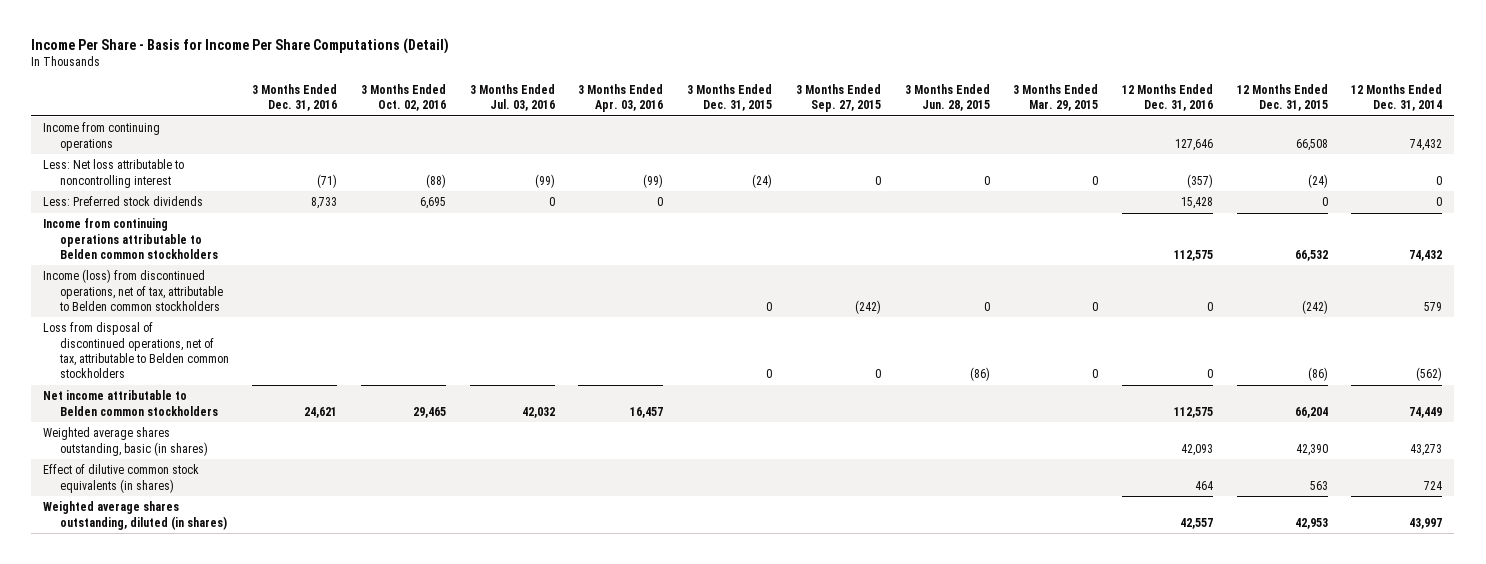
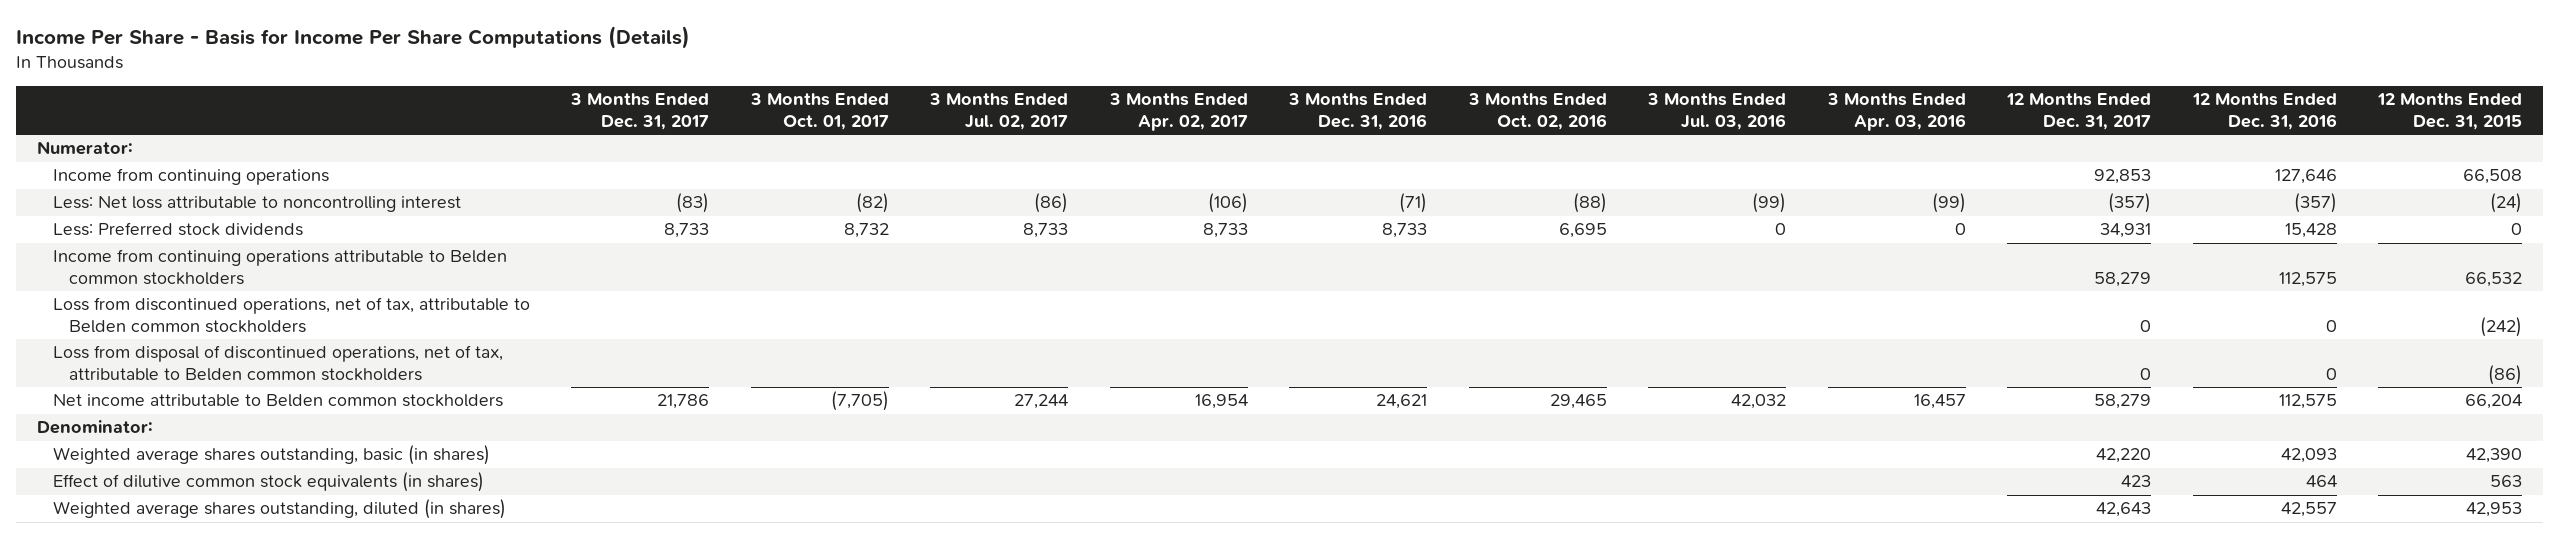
- Income Per Share - Basis for Income Per Share Computations (Detail)
+ Income Per Share - Basis for Income Per Share Computations (Details)
- | 3 Months Ended Dec. 31, 2016 | 3 Months Ended Oct. 02, 2016 | 3 Months Ended Jul. 03, 2016 | 3 Months Ended Apr. 03, 2016 | 3 Months Ended Dec. 31, 2015 | 3 Months Ended Sep. 27, 2015 | 3 Months Ended Jun. 28, 2015 | 3 Months Ended Mar. 29, 2015 | 12 Months Ended Dec. 31, 2016 | 12 Months Ended Dec. 31, 2015 | 12 Months Ended Dec. 31, 2014
+ | 3 Months Ended Dec. 31, 2017 | 3 Months Ended Oct. 01, 2017 | 3 Months Ended Jul. 02, 2017 | 3 Months Ended Apr. 02, 2017 | 3 Months Ended Dec. 31, 2016 | 3 Months Ended Oct. 02, 2016 | 3 Months Ended Jul. 03, 2016 | 3 Months Ended Apr. 03, 2016 | 12 Months Ended Dec. 31, 2017 | 12 Months Ended Dec. 31, 2016 | 12 Months Ended Dec. 31, 2015
+ Numerator:
- Income (loss) from discontinued operations, net of tax, attributable to Belden common stockholders | | | | | 0 | (242) | 0 | 0 | 0 | (242) | 579
+ Loss from discontinued operations, net of tax, attributable to Belden common stockholders | | | | | | | | | 0 | 0 | (242)
+ Denominator:

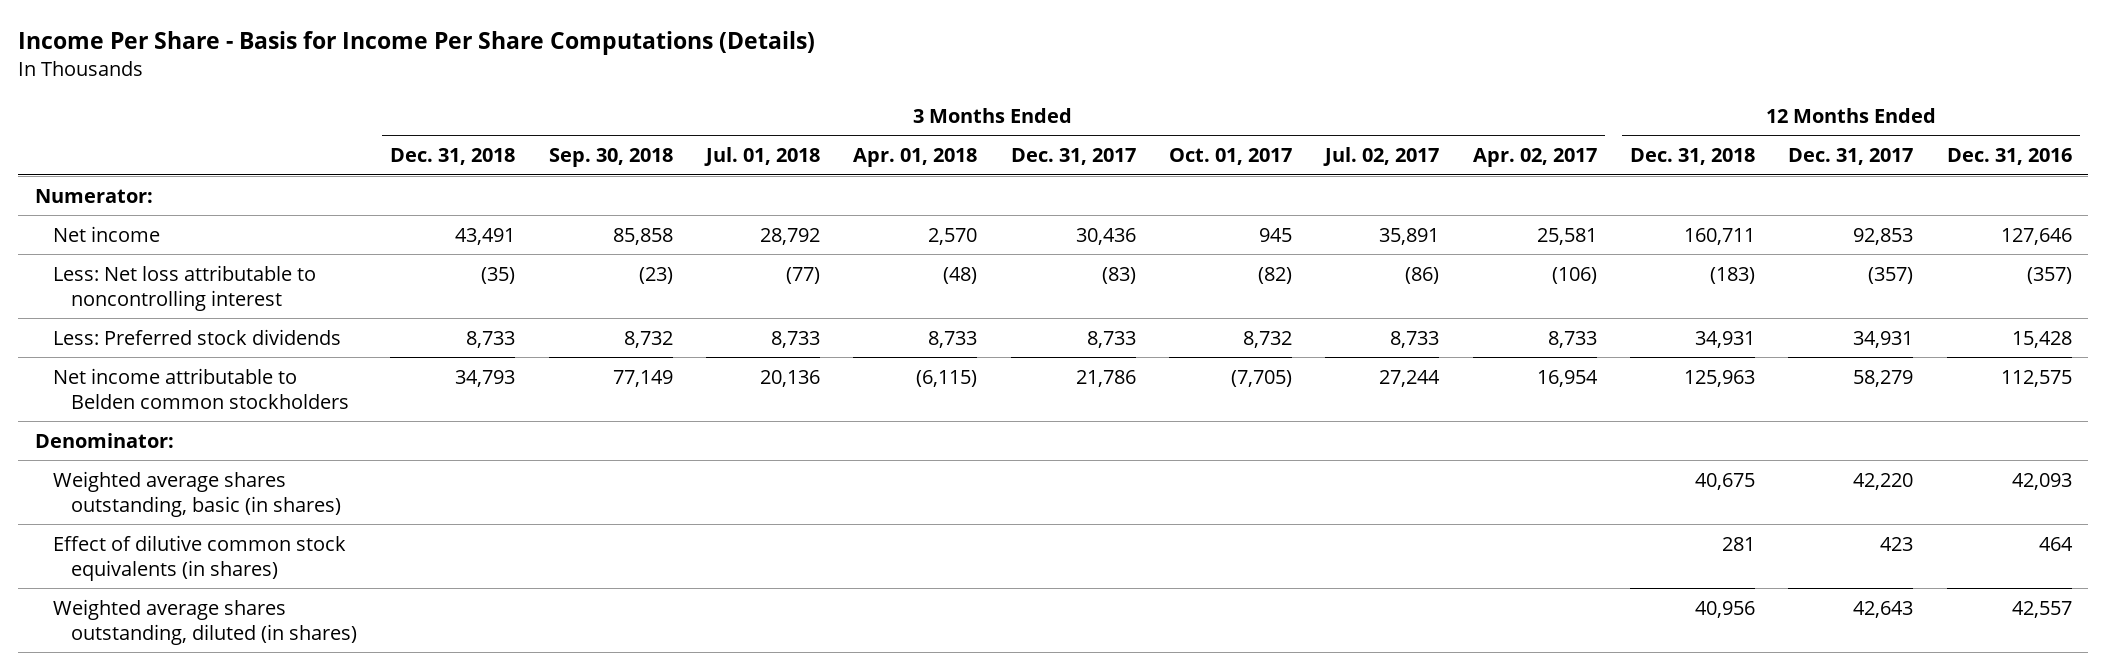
- | 3 Months Ended Dec. 31, 2017 | 3 Months Ended Oct. 01, 2017 | 3 Months Ended Jul. 02, 2017 | 3 Months Ended Apr. 02, 2017 | 3 Months Ended Dec. 31, 2016 | 3 Months Ended Oct. 02, 2016 | 3 Months Ended Jul. 03, 2016 | 3 Months Ended Apr. 03, 2016 | 12 Months Ended Dec. 31, 2017 | 12 Months Ended Dec. 31, 2016 | 12 Months Ended Dec. 31, 2015
+ | 3 Months Ended Dec. 31, 2018 | 3 Months Ended Sep. 30, 2018 | 3 Months Ended Jul. 01, 2018 | 3 Months Ended Apr. 01, 2018 | 3 Months Ended Dec. 31, 2017 | 3 Months Ended Oct. 01, 2017 | 3 Months Ended Jul. 02, 2017 | 3 Months Ended Apr. 02, 2017 | 12 Months Ended Dec. 31, 2018 | 12 Months Ended Dec. 31, 2017 | 12 Months Ended Dec. 31, 2016
- Income from continuing operations | | | | | | | | | 92,853 | 127,646 | 66,508
+ Net income | 43,491 | 85,858 | 28,792 | 2,570 | 30,436 | 945 | 35,891 | 25,581 | 160,711 | 92,853 | 127,646
- Income from continuing operations attributable to Belden common stockholders | | | | | | | | | 58,279 | 112,575 | 66,532
- Loss from discontinued operations, net of tax, attributable to Belden common stockholders | | | | | | | | | 0 | 0 | (242)
- Loss from disposal of discontinued operations, net of tax, attributable to Belden common stockholders | | | | | | | | | 0 | 0 | (86)

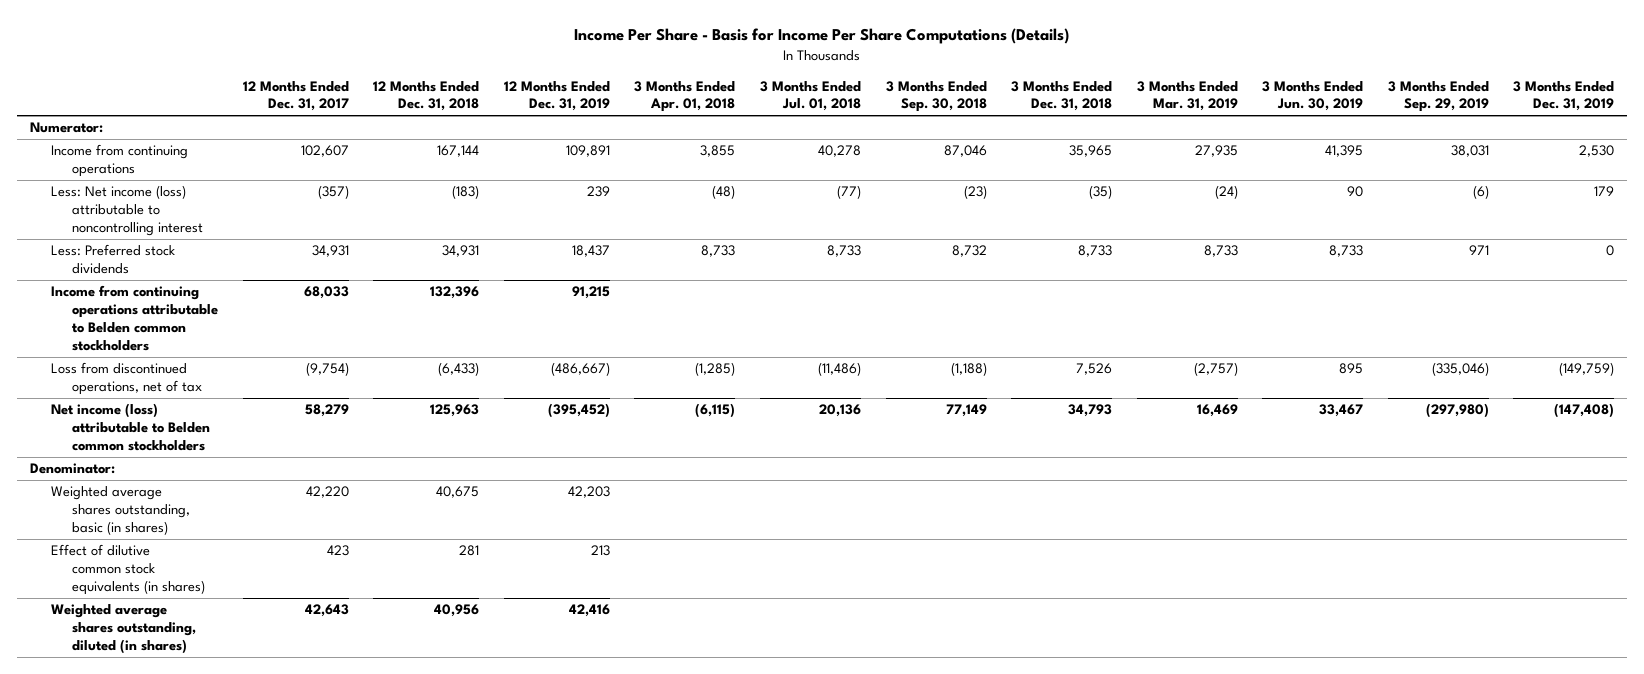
- | 3 Months Ended Dec. 31, 2018 | 3 Months Ended Sep. 30, 2018 | 3 Months Ended Jul. 01, 2018 | 3 Months Ended Apr. 01, 2018 | 3 Months Ended Dec. 31, 2017 | 3 Months Ended Oct. 01, 2017 | 3 Months Ended Jul. 02, 2017 | 3 Months Ended Apr. 02, 2017 | 12 Months Ended Dec. 31, 2018 | 12 Months Ended Dec. 31, 2017 | 12 Months Ended Dec. 31, 2016
+ | 12 Months Ended Dec. 31, 2017 | 12 Months Ended Dec. 31, 2018 | 12 Months Ended Dec. 31, 2019 | 3 Months Ended Apr. 01, 2018 | 3 Months Ended Jul. 01, 2018 | 3 Months Ended Sep. 30, 2018 | 3 Months Ended Dec. 31, 2018 | 3 Months Ended Mar. 31, 2019 | 3 Months Ended Jun. 30, 2019 | 3 Months Ended Sep. 29, 2019 | 3 Months Ended Dec. 31, 2019
- Net income | 43,491 | 85,858 | 28,792 | 2,570 | 30,436 | 945 | 35,891 | 25,581 | 160,711 | 92,853 | 127,646
- Less: Net loss attributable to noncontrolling interest | (35) | (23) | (77) | (48) | (83) | (82) | (86) | (106) | (183) | (357) | (357)
+ Income from continuing operations | 102,607 | 167,144 | 109,891 | 3,855 | 40,278 | 87,046 | 35,965 | 27,935 | 41,395 | 38,031 | 2,530
+ Less: Net income (loss) attributable to noncontrolling interest | (357) | (183) | 239 | (48) | (77) | (23) | (35) | (24) | 90 | (6) | 179
- Net income attributable to Belden common stockholders | 34,793 | 77,149 | 20,136 | (6,115) | 21,786 | (7,705) | 27,244 | 16,954 | 125,963 | 58,279 | 112,575
+ Income from continuing operations attributable to Belden common stockholders | 68,033 | 132,396 | 91,215 | | | | | | | |
+ Loss from discontinued operations, net of tax | (9,754) | (6,433) | (486,667) | (1,285) | (11,486) | (1,188) | 7,526 | (2,757) | 895 | (335,046) | (149,759)
+ Net income (loss) attributable to Belden common stockholders | 58,279 | 125,963 | (395,452) | (6,115) | 20,136 | 77,149 | 34,793 | 16,469 | 33,467 | (297,980) | (147,408)

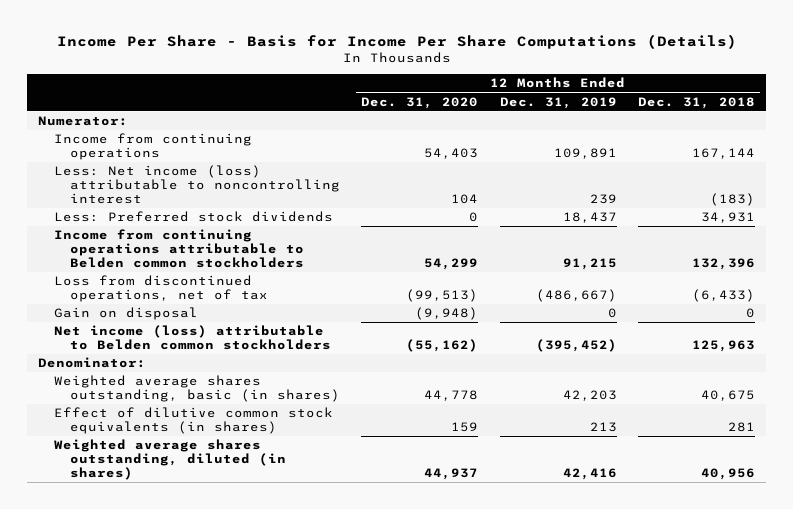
- | 12 Months Ended Dec. 31, 2017 | 12 Months Ended Dec. 31, 2018 | 12 Months Ended Dec. 31, 2019 | 3 Months Ended Apr. 01, 2018 | 3 Months Ended Jul. 01, 2018 | 3 Months Ended Sep. 30, 2018 | 3 Months Ended Dec. 31, 2018 | 3 Months Ended Mar. 31, 2019 | 3 Months Ended Jun. 30, 2019 | 3 Months Ended Sep. 29, 2019 | 3 Months Ended Dec. 31, 2019
+ | 12 Months Ended Dec. 31, 2020 | 12 Months Ended Dec. 31, 2019 | 12 Months Ended Dec. 31, 2018
+ Gain on disposal | (9,948) | 0 | 0

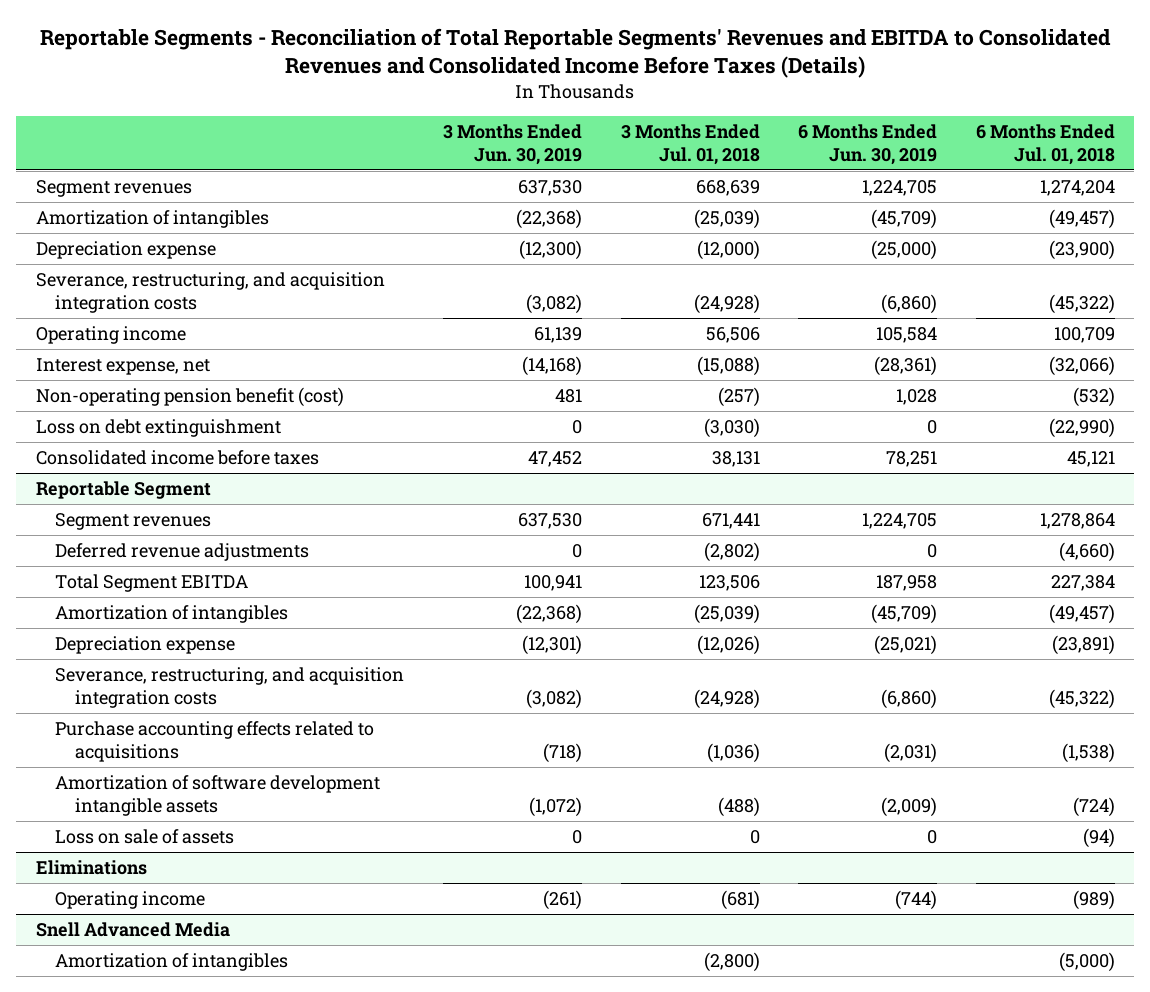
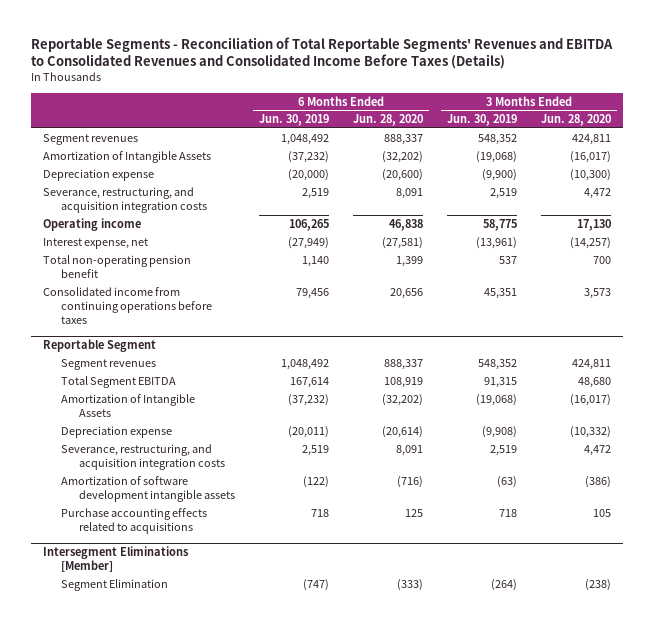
- | 3 Months Ended Jun. 30, 2019 | 3 Months Ended Jul. 01, 2018 | 6 Months Ended Jun. 30, 2019 | 6 Months Ended Jul. 01, 2018
+ | 6 Months Ended Jun. 30, 2019 | 6 Months Ended Jun. 28, 2020 | 3 Months Ended Jun. 30, 2019 | 3 Months Ended Jun. 28, 2020
- Segment revenues | 637,530 | 668,639 | 1,224,705 | 1,274,204
- Amortization of intangibles | (22,368) | (25,039) | (45,709) | (49,457)
- Depreciation expense | (12,300) | (12,000) | (25,000) | (23,900)
- Severance, restructuring, and acquisition integration costs | (3,082) | (24,928) | (6,860) | (45,322)
- Operating income | 61,139 | 56,506 | 105,584 | 100,709
- Interest expense, net | (14,168) | (15,088) | (28,361) | (32,066)
- Non-operating pension benefit (cost) | 481 | (257) | 1,028 | (532)
- Loss on debt extinguishment | 0 | (3,030) | 0 | (22,990)
- Consolidated income before taxes | 47,452 | 38,131 | 78,251 | 45,121
+ Segment revenues | 1,048,492 | 888,337 | 548,352 | 424,811
+ Amortization of Intangible Assets | (37,232) | (32,202) | (19,068) | (16,017)
+ Depreciation expense | (20,000) | (20,600) | (9,900) | (10,300)
+ Severance, restructuring, and acquisition integration costs | 2,519 | 8,091 | 2,519 | 4,472
+ Operating income | 106,265 | 46,838 | 58,775 | 17,130
+ Interest expense, net | (27,949) | (27,581) | (13,961) | (14,257)
+ Total non-operating pension benefit | 1,140 | 1,399 | 537 | 700
+ Consolidated income from continuing operations before taxes | 79,456 | 20,656 | 45,351 | 3,573
@ Reportable Segment
- Segment revenues | 637,530 | 671,441 | 1,224,705 | 1,278,864
- Deferred revenue adjustments | 0 | (2,802) | 0 | (4,660)
- Total Segment EBITDA | 100,941 | 123,506 | 187,958 | 227,384
- Amortization of intangibles | (22,368) | (25,039) | (45,709) | (49,457)
- Depreciation expense | (12,301) | (12,026) | (25,021) | (23,891)
- Severance, restructuring, and acquisition integration costs | (3,082) | (24,928) | (6,860) | (45,322)
- Purchase accounting effects related to acquisitions | (718) | (1,036) | (2,031) | (1,538)
- Amortization of software development intangible assets | (1,072) | (488) | (2,009) | (724)
- Loss on sale of assets | 0 | 0 | 0 | (94)
- Eliminations
- Operating income | (261) | (681) | (744) | (989)
- Snell Advanced Media
- Amortization of intangibles | | (2,800) | | (5,000)
@ Reportable Segment
+ Segment revenues | 1,048,492 | 888,337 | 548,352 | 424,811
+ Total Segment EBITDA | 167,614 | 108,919 | 91,315 | 48,680
+ Amortization of Intangible Assets | (37,232) | (32,202) | (19,068) | (16,017)
+ Depreciation expense | (20,011) | (20,614) | (9,908) | (10,332)
+ Severance, restructuring, and acquisition integration costs | 2,519 | 8,091 | 2,519 | 4,472
+ Amortization of software development intangible assets | (122) | (716) | (63) | (386)
+ Purchase accounting effects related to acquisitions | 718 | 125 | 718 | 105
+ Intersegment Eliminations [Member]
+ Segment Elimination | (747) | (333) | (264) | (238)

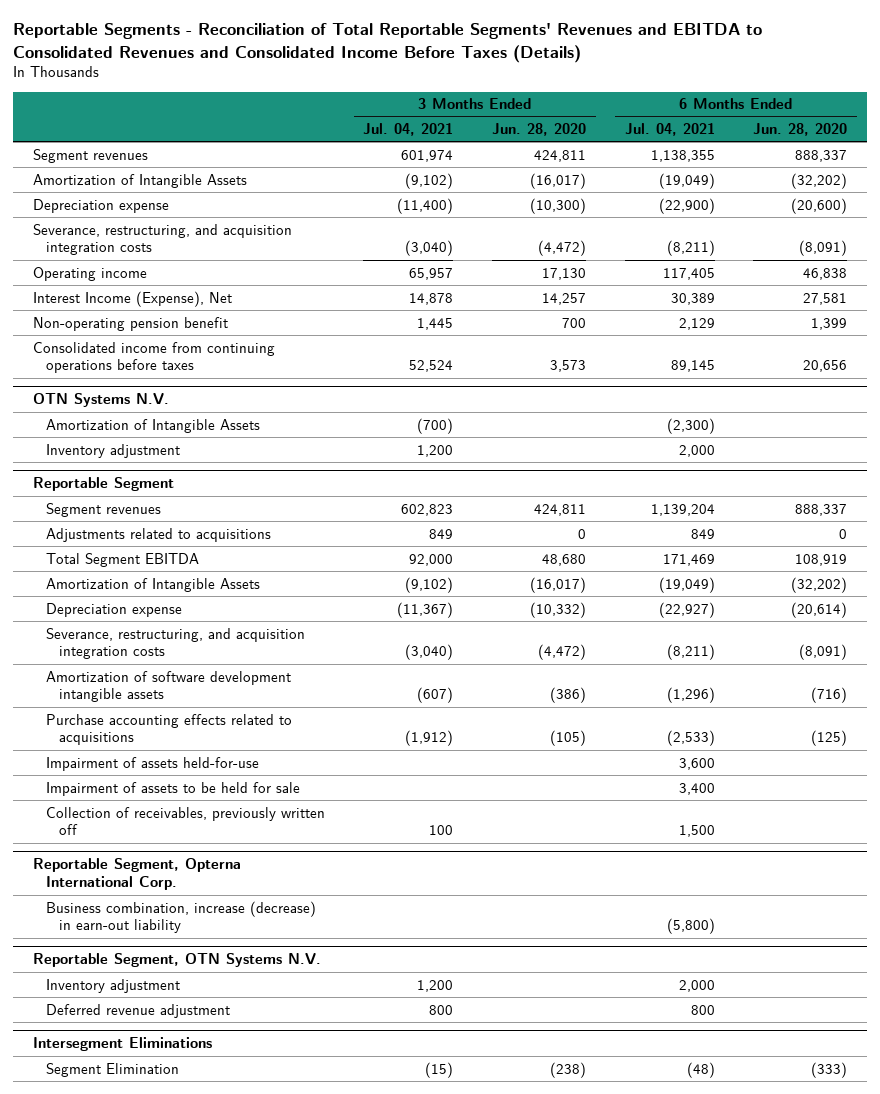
- | 6 Months Ended Jun. 30, 2019 | 6 Months Ended Jun. 28, 2020 | 3 Months Ended Jun. 30, 2019 | 3 Months Ended Jun. 28, 2020
+ | 3 Months Ended Jul. 04, 2021 | 3 Months Ended Jun. 28, 2020 | 6 Months Ended Jul. 04, 2021 | 6 Months Ended Jun. 28, 2020
- Severance, restructuring, and acquisition integration costs | 2,519 | 8,091 | 2,519 | 4,472
+ Severance, restructuring, and acquisition integration costs | (3,040) | (4,472) | (8,211) | (8,091)
- Interest expense, net | (27,949) | (27,581) | (13,961) | (14,257)
- Total non-operating pension benefit | 1,140 | 1,399 | 537 | 700
+ Interest Income (Expense), Net | 14,878 | 14,257 | 30,389 | 27,581
+ Non-operating pension benefit | 1,445 | 700 | 2,129 | 1,399
+ OTN Systems N.V.
+ Amortization of Intangible Assets | (700) | | (2,300) |
+ Inventory adjustment | 1,200 | | 2,000 |
@ Reportable Segment
+ Adjustments related to acquisitions | 849 | 0 | 849 | 0
- Severance, restructuring, and acquisition integration costs | 2,519 | 8,091 | 2,519 | 4,472
+ Severance, restructuring, and acquisition integration costs | (3,040) | (4,472) | (8,211) | (8,091)
- Purchase accounting effects related to acquisitions | 718 | 125 | 718 | 105
- Intersegment Eliminations [Member]
@ Reportable Segment
+ Purchase accounting effects related to acquisitions | (1,912) | (105) | (2,533) | (125)
+ Impairment of assets held-for-use | | | 3,600 |
+ Impairment of assets to be held for sale | | | 3,400 |
+ Collection of receivables, previously written off | 100 | | 1,500 |
+ Reportable Segment, Opterna International Corp.
+ Business combination, increase (decrease) in earn-out liability | | | (5,800) |
+ Reportable Segment, OTN Systems N.V.
+ Inventory adjustment | 1,200 | | 2,000 |
+ Deferred revenue adjustment | 800 | | 800 |
+ Intersegment Eliminations

